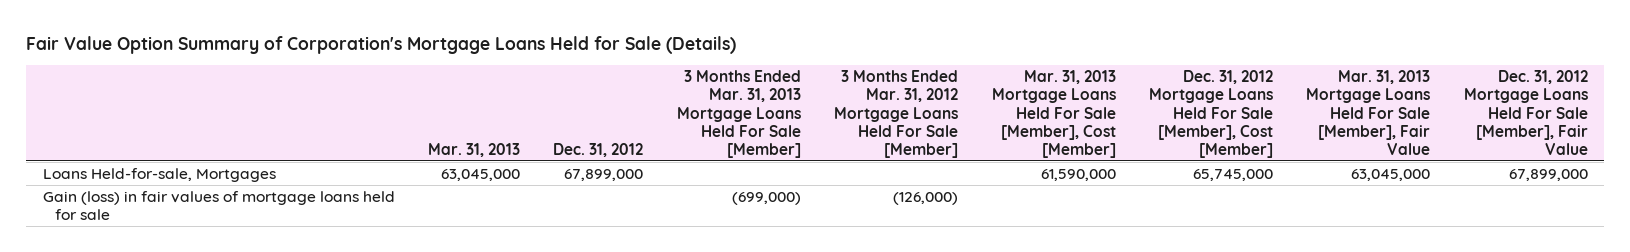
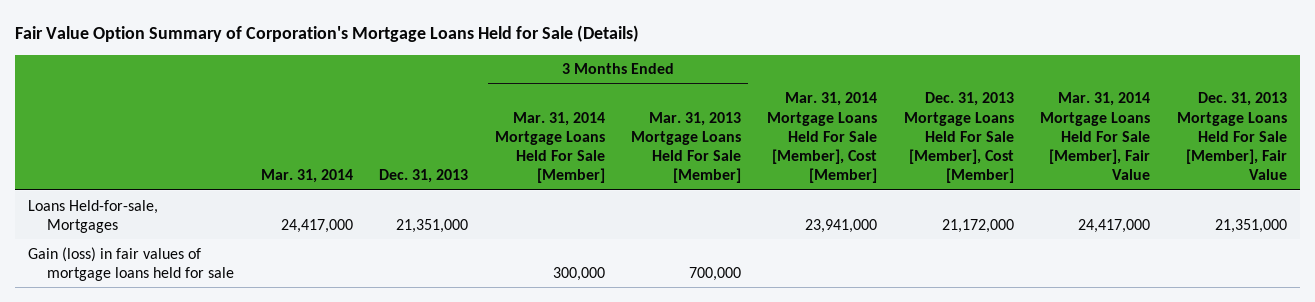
- | Mar. 31, 2013 | Dec. 31, 2012 | 3 Months Ended Mar. 31, 2013 Mortgage Loans Held For Sale [Member] | 3 Months Ended Mar. 31, 2012 Mortgage Loans Held For Sale [Member] | Mar. 31, 2013 Mortgage Loans Held For Sale [Member], Cost [Member] | Dec. 31, 2012 Mortgage Loans Held For Sale [Member], Cost [Member] | Mar. 31, 2013 Mortgage Loans Held For Sale [Member], Fair Value | Dec. 31, 2012 Mortgage Loans Held For Sale [Member], Fair Value
+ | Mar. 31, 2014 | Dec. 31, 2013 | 3 Months Ended Mar. 31, 2014 Mortgage Loans Held For Sale [Member] | 3 Months Ended Mar. 31, 2013 Mortgage Loans Held For Sale [Member] | Mar. 31, 2014 Mortgage Loans Held For Sale [Member], Cost [Member] | Dec. 31, 2013 Mortgage Loans Held For Sale [Member], Cost [Member] | Mar. 31, 2014 Mortgage Loans Held For Sale [Member], Fair Value | Dec. 31, 2013 Mortgage Loans Held For Sale [Member], Fair Value
- Gain (loss) in fair values of mortgage loans held for sale | | | (699,000) | (126,000) | | | |
+ Gain (loss) in fair values of mortgage loans held for sale | | | 300,000 | 700,000 | | | |

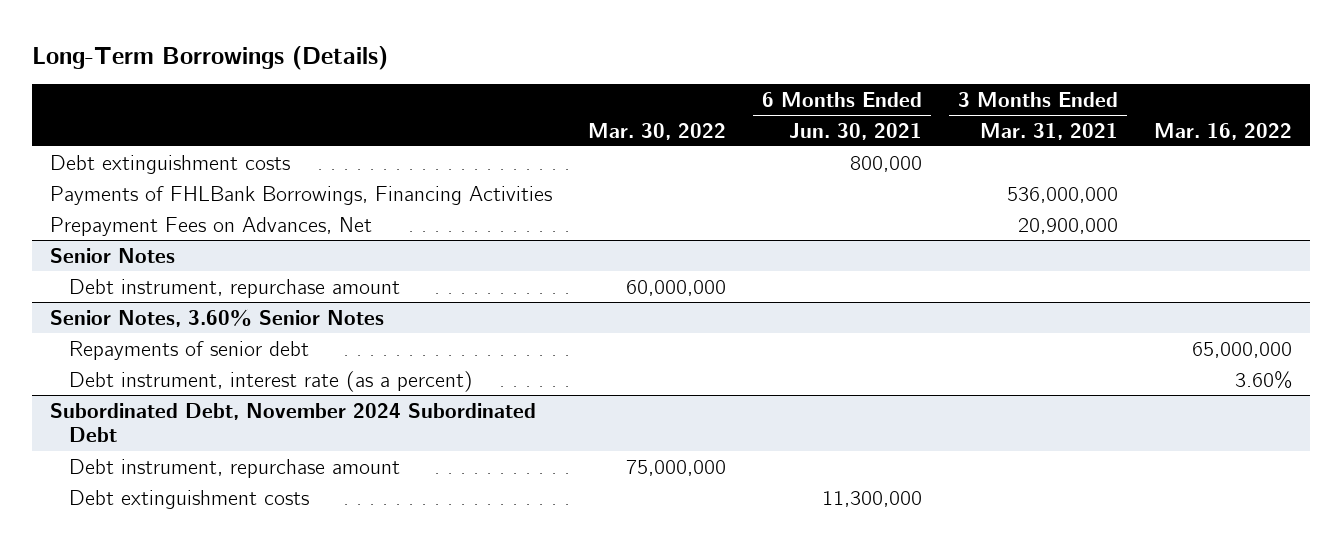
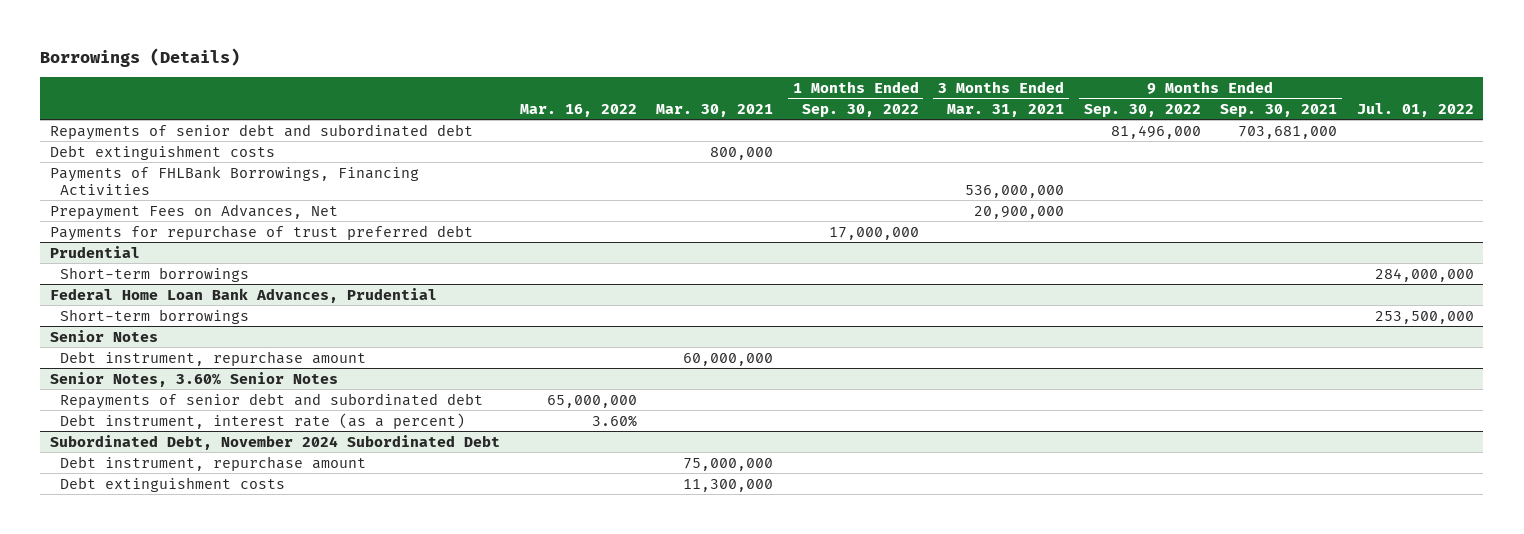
- Long-Term Borrowings (Details)
+ Borrowings (Details)
- | Mar. 30, 2022 | 6 Months Ended Jun. 30, 2021 | 3 Months Ended Mar. 31, 2021 | Mar. 16, 2022
+ | Mar. 16, 2022 | Mar. 30, 2021 | 1 Months Ended Sep. 30, 2022 | 3 Months Ended Mar. 31, 2021 | 9 Months Ended Sep. 30, 2022 | 9 Months Ended Sep. 30, 2021 | Jul. 01, 2022
+ Repayments of senior debt and subordinated debt | | | | | 81,496,000 | 703,681,000 |
+ Payments for repurchase of trust preferred debt | | | 17,000,000 | | | |
+ Prudential
+ Short-term borrowings | | | | | | | 284,000,000
+ Federal Home Loan Bank Advances, Prudential
+ Short-term borrowings | | | | | | | 253,500,000
@ Senior Notes, 3.60% Senior Notes
- Repayments of senior debt | | | | 65,000,000
+ Repayments of senior debt and subordinated debt | 65,000,000 | | | | | |

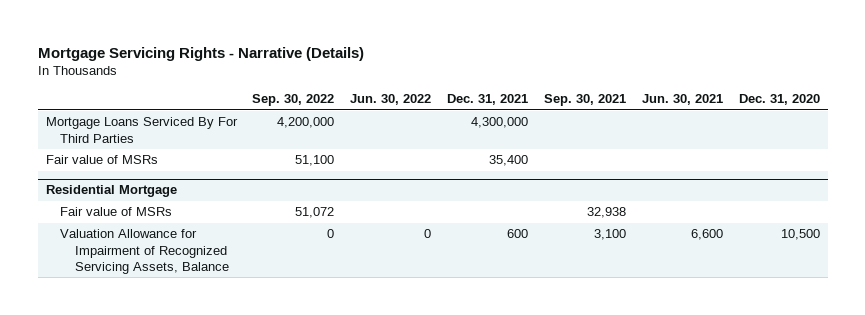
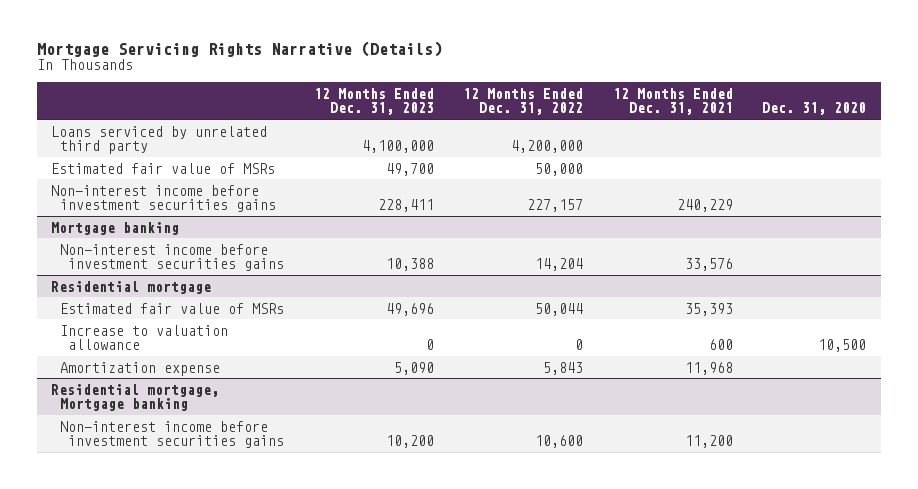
- Mortgage Servicing Rights - Narrative (Details)
+ Mortgage Servicing Rights Narrative (Details)
- | Sep. 30, 2022 | Jun. 30, 2022 | Dec. 31, 2021 | Sep. 30, 2021 | Jun. 30, 2021 | Dec. 31, 2020
+ | 12 Months Ended Dec. 31, 2023 | 12 Months Ended Dec. 31, 2022 | 12 Months Ended Dec. 31, 2021 | Dec. 31, 2020
- Mortgage Loans Serviced By For Third Parties | 4,200,000 | | 4,300,000 | | |
- Fair value of MSRs | 51,100 | | 35,400 | | |
- Residential Mortgage
- Fair value of MSRs | 51,072 | | | 32,938 | |
- Valuation Allowance for Impairment of Recognized Servicing Assets, Balance | 0 | 0 | 600 | 3,100 | 6,600 | 10,500
+ Loans serviced by unrelated third party | 4,100,000 | 4,200,000 | |
+ Estimated fair value of MSRs | 49,700 | 50,000 | |
+ Non-interest income before investment securities gains | 228,411 | 227,157 | 240,229 |
+ Mortgage banking
+ Non-interest income before investment securities gains | 10,388 | 14,204 | 33,576 |
+ Residential mortgage
+ Estimated fair value of MSRs | 49,696 | 50,044 | 35,393 |
+ Increase to valuation allowance | 0 | 0 | 600 | 10,500
+ Amortization expense | 5,090 | 5,843 | 11,968 |
+ Residential mortgage, Mortgage banking
+ Non-interest income before investment securities gains | 10,200 | 10,600 | 11,200 |

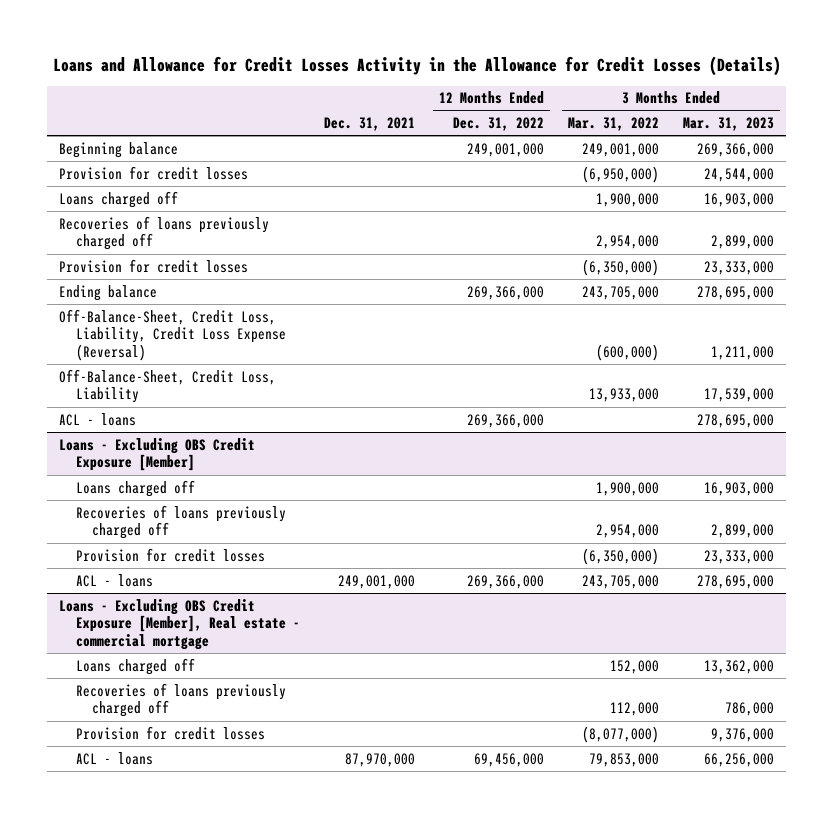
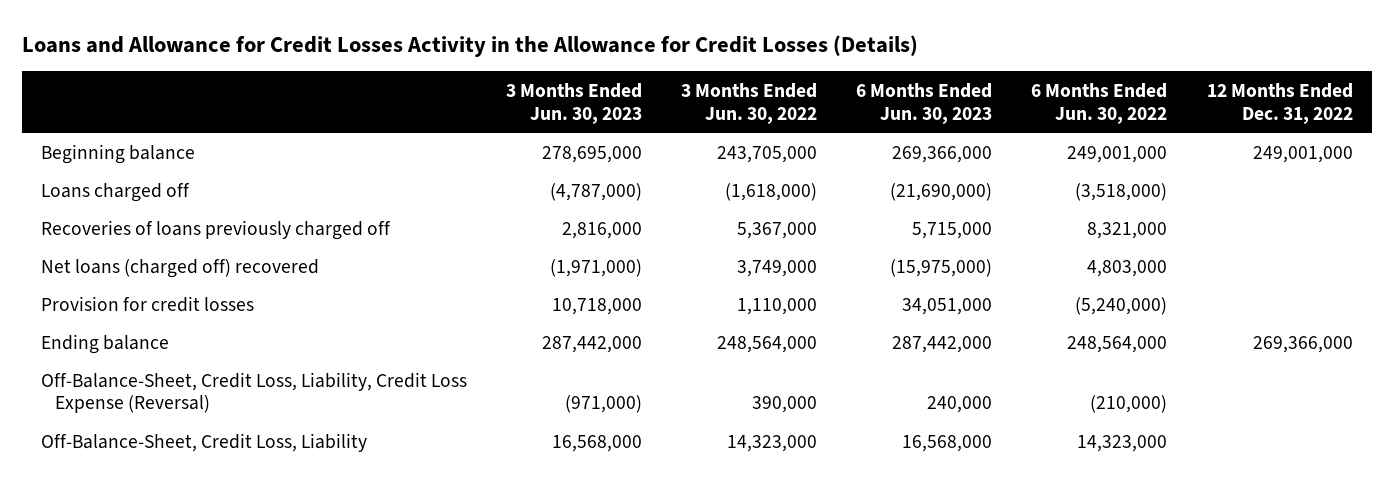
- | Dec. 31, 2021 | 12 Months Ended Dec. 31, 2022 | 3 Months Ended Mar. 31, 2022 | 3 Months Ended Mar. 31, 2023
+ | 3 Months Ended Jun. 30, 2023 | 3 Months Ended Jun. 30, 2022 | 6 Months Ended Jun. 30, 2023 | 6 Months Ended Jun. 30, 2022 | 12 Months Ended Dec. 31, 2022
- Provision for credit losses | | | (6,950,000) | 24,544,000
+ Net loans (charged off) recovered | (1,971,000) | 3,749,000 | (15,975,000) | 4,803,000 |
- ACL - loans | | 269,366,000 | | 278,695,000
- Loans - Excluding OBS Credit Exposure [Member]
- Loans charged off | | | 1,900,000 | 16,903,000
- Recoveries of loans previously charged off | | | 2,954,000 | 2,899,000
- Provision for credit losses | | | (6,350,000) | 23,333,000
- ACL - loans | 249,001,000 | 269,366,000 | 243,705,000 | 278,695,000
- Loans - Excluding OBS Credit Exposure [Member], Real estate - commercial mortgage
- Loans charged off | | | 152,000 | 13,362,000
- Recoveries of loans previously charged off | | | 112,000 | 786,000
- Provision for credit losses | | | (8,077,000) | 9,376,000
- ACL - loans | 87,970,000 | 69,456,000 | 79,853,000 | 66,256,000

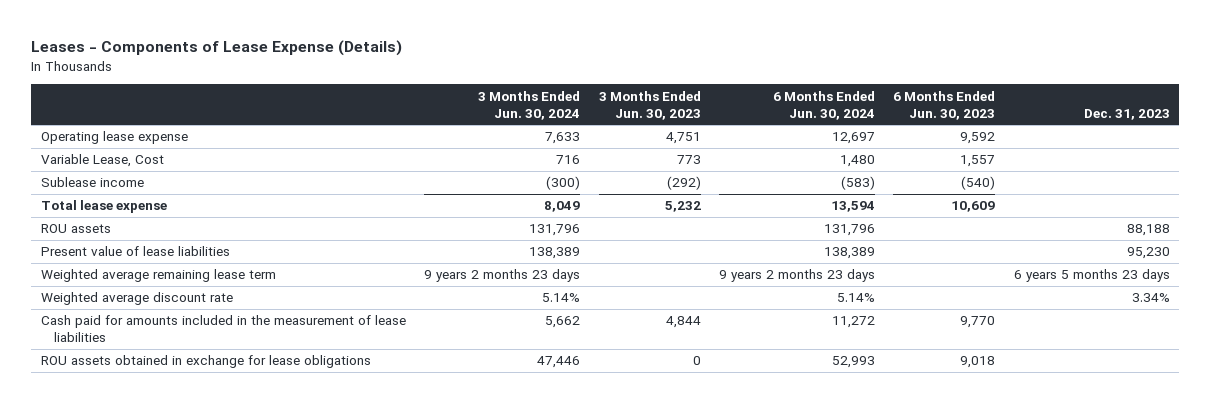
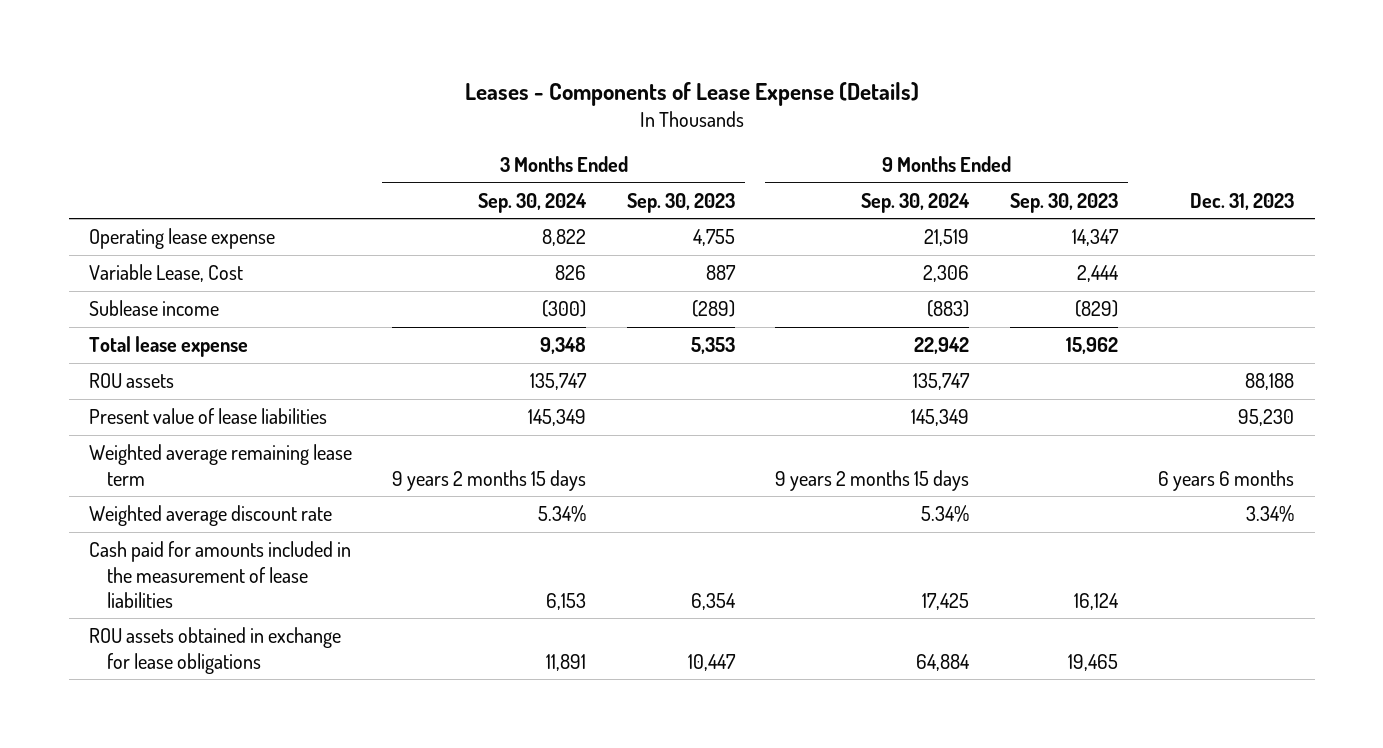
- | 3 Months Ended Jun. 30, 2024 | 3 Months Ended Jun. 30, 2023 | 6 Months Ended Jun. 30, 2024 | 6 Months Ended Jun. 30, 2023 | Dec. 31, 2023
+ | 3 Months Ended Sep. 30, 2024 | 3 Months Ended Sep. 30, 2023 | 9 Months Ended Sep. 30, 2024 | 9 Months Ended Sep. 30, 2023 | Dec. 31, 2023
- Weighted average remaining lease term | 9 years 2 months 23 days | | 9 years 2 months 23 days | | 6 years 5 months 23 days
+ Weighted average remaining lease term | 9 years 2 months 15 days | | 9 years 2 months 15 days | | 6 years 6 months

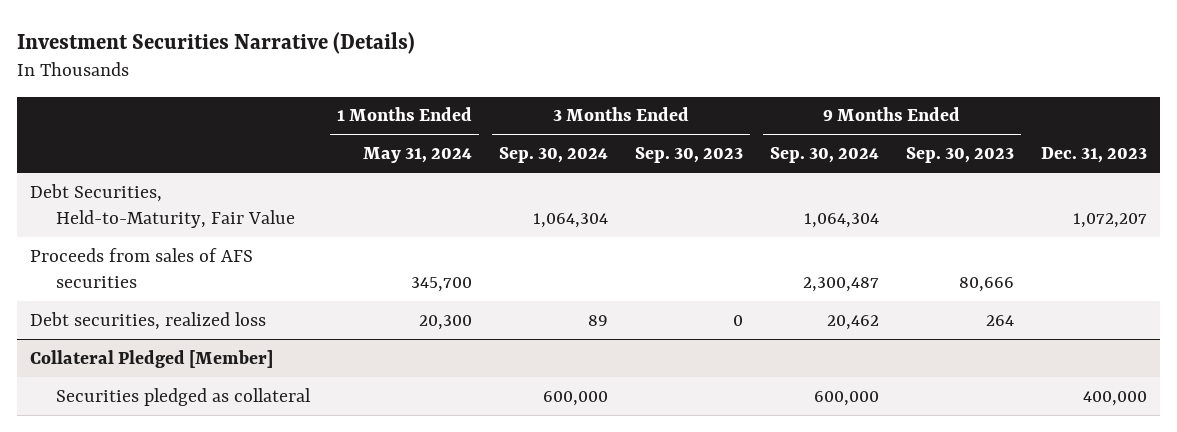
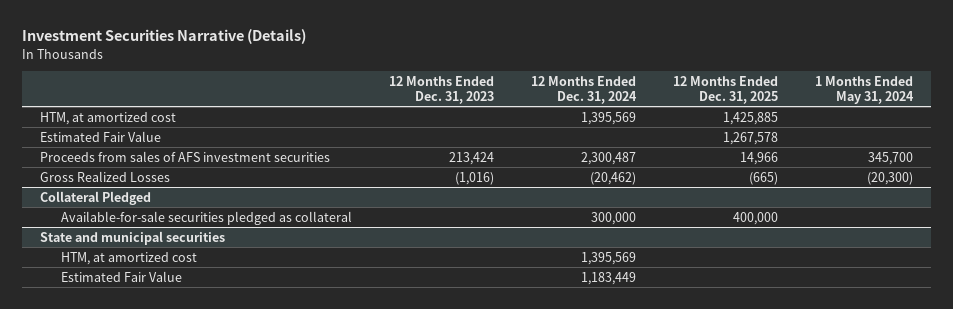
- | 1 Months Ended May 31, 2024 | 3 Months Ended Sep. 30, 2024 | 3 Months Ended Sep. 30, 2023 | 9 Months Ended Sep. 30, 2024 | 9 Months Ended Sep. 30, 2023 | Dec. 31, 2023
+ | 12 Months Ended Dec. 31, 2023 | 12 Months Ended Dec. 31, 2024 | 12 Months Ended Dec. 31, 2025 | 1 Months Ended May 31, 2024
- Debt Securities, Held-to-Maturity, Fair Value | | 1,064,304 | | 1,064,304 | | 1,072,207
- Proceeds from sales of AFS securities | 345,700 | | | 2,300,487 | 80,666 |
- Debt securities, realized loss | 20,300 | 89 | 0 | 20,462 | 264 |
- Collateral Pledged [Member]
- Securities pledged as collateral | | 600,000 | | 600,000 | | 400,000
+ HTM, at amortized cost | | 1,395,569 | 1,425,885 |
+ Estimated Fair Value | | | 1,267,578 |
+ Proceeds from sales of AFS investment securities | 213,424 | 2,300,487 | 14,966 | 345,700
+ Gross Realized Losses | (1,016) | (20,462) | (665) | (20,300)
+ Collateral Pledged
+ Available-for-sale securities pledged as collateral | | 300,000 | 400,000 |
+ State and municipal securities
+ HTM, at amortized cost | | 1,395,569 | |
+ Estimated Fair Value | | 1,183,449 | |

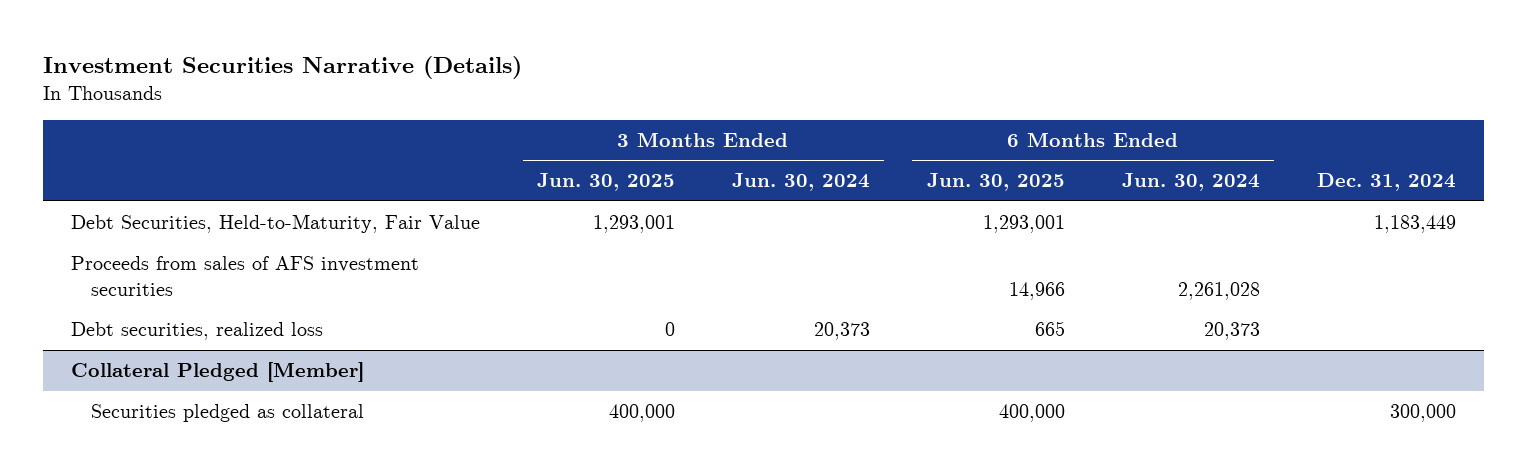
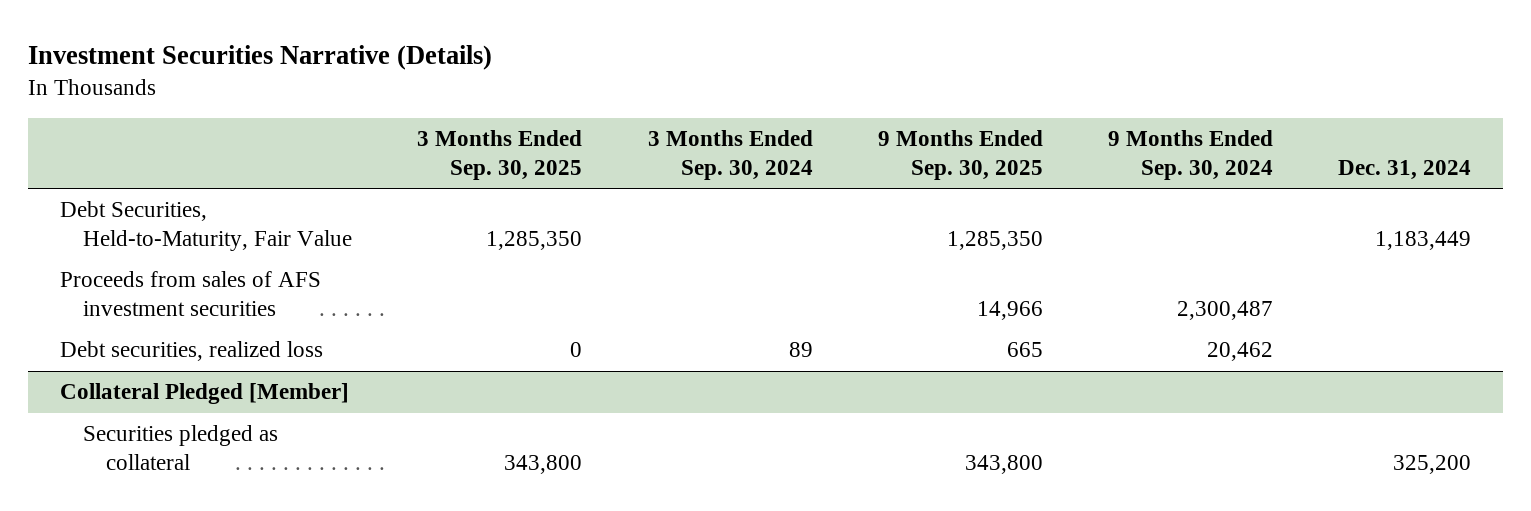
- | 3 Months Ended Jun. 30, 2025 | 3 Months Ended Jun. 30, 2024 | 6 Months Ended Jun. 30, 2025 | 6 Months Ended Jun. 30, 2024 | Dec. 31, 2024
+ | 3 Months Ended Sep. 30, 2025 | 3 Months Ended Sep. 30, 2024 | 9 Months Ended Sep. 30, 2025 | 9 Months Ended Sep. 30, 2024 | Dec. 31, 2024
@ Collateral Pledged [Member]
- Securities pledged as collateral | 400,000 | | 400,000 | | 300,000
+ Securities pledged as collateral | 343,800 | | 343,800 | | 325,200

